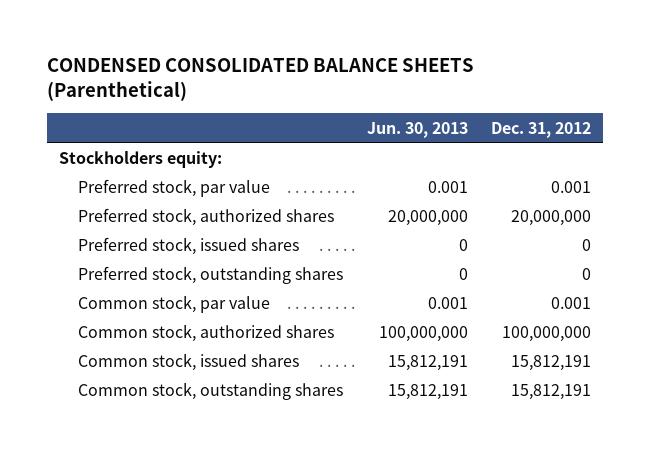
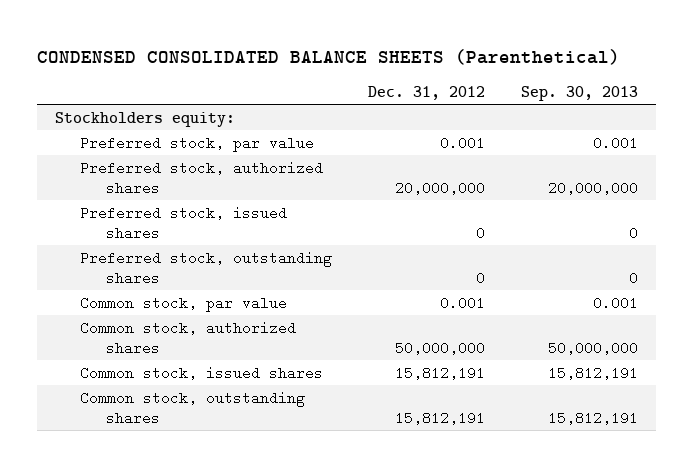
- | Jun. 30, 2013 | Dec. 31, 2012
+ | Dec. 31, 2012 | Sep. 30, 2013
- Common stock, authorized shares | 100,000,000 | 100,000,000
+ Common stock, authorized shares | 50,000,000 | 50,000,000

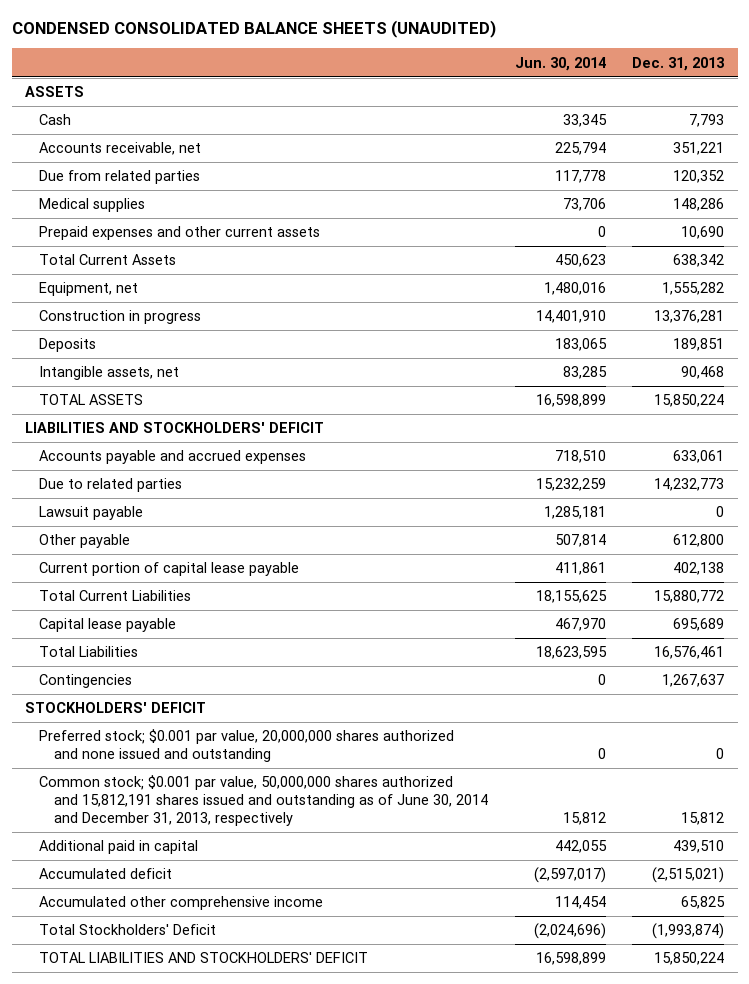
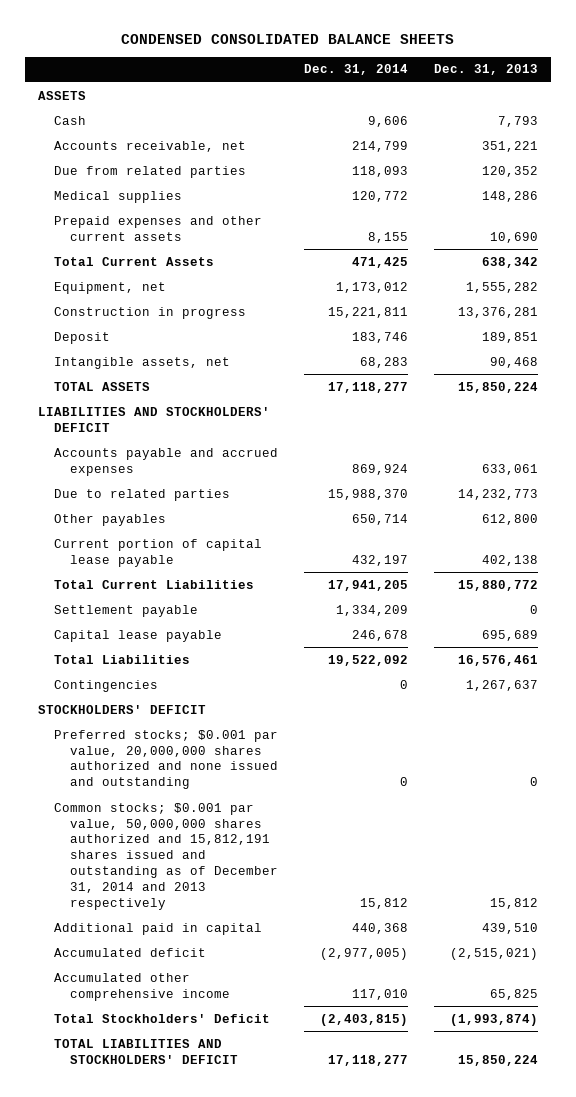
- CONDENSED CONSOLIDATED BALANCE SHEETS (UNAUDITED)
+ CONDENSED CONSOLIDATED BALANCE SHEETS
- | Jun. 30, 2014 | Dec. 31, 2013
+ | Dec. 31, 2014 | Dec. 31, 2013
- Deposits | 183,065 | 189,851
+ Deposit | 183,746 | 189,851
- Lawsuit payable | 1,285,181 | 0
- Other payable | 507,814 | 612,800
+ Other payables | 650,714 | 612,800
+ Settlement payable | 1,334,209 | 0
- Preferred stock; $0.001 par value, 20,000,000 shares authorized and none issued and outstanding | 0 | 0
- Common stock; $0.001 par value, 50,000,000 shares authorized and 15,812,191 shares issued and outstanding as of June 30, 2014 and December 31, 2013, respectively | 15,812 | 15,812
+ Preferred stocks; $0.001 par value, 20,000,000 shares authorized and none issued and outstanding | 0 | 0
+ Common stocks; $0.001 par value, 50,000,000 shares authorized and 15,812,191 shares issued and outstanding as of December 31, 2014 and 2013 respectively | 15,812 | 15,812

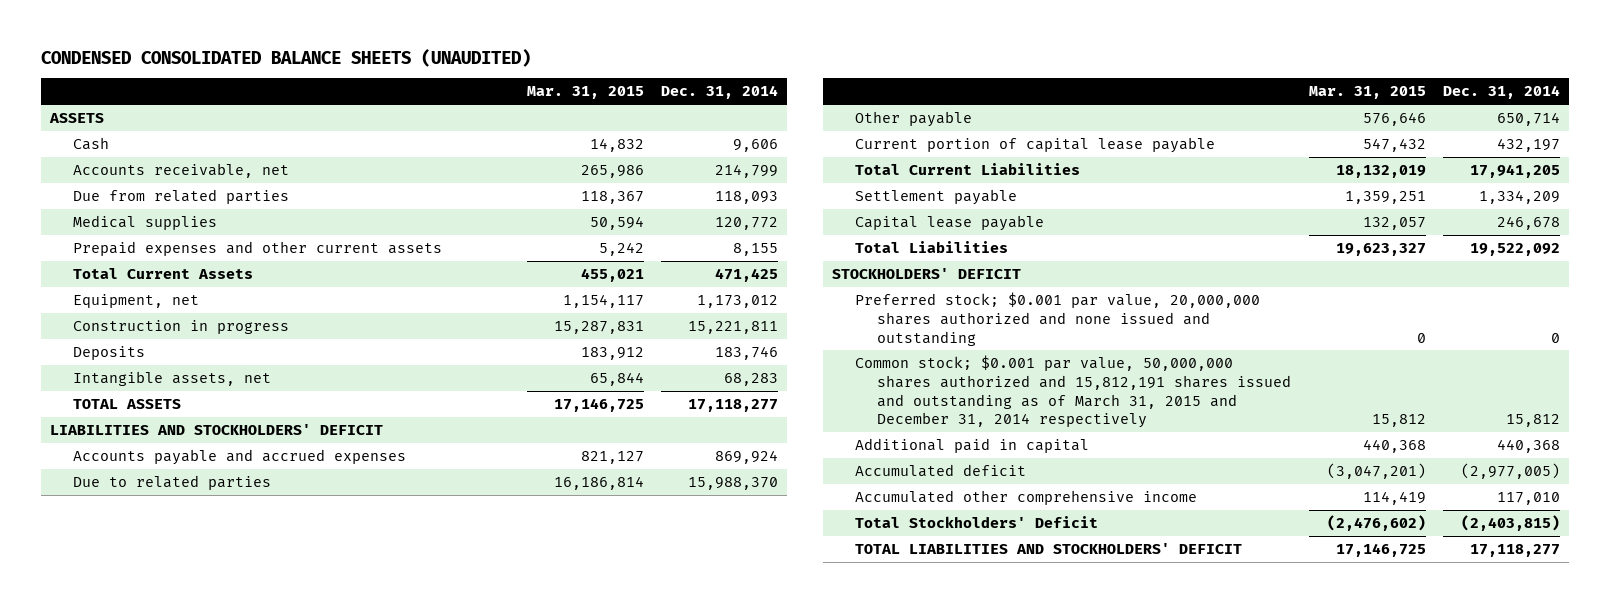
- CONDENSED CONSOLIDATED BALANCE SHEETS
+ CONDENSED CONSOLIDATED BALANCE SHEETS (UNAUDITED)
- | Dec. 31, 2014 | Dec. 31, 2013
+ | Mar. 31, 2015 | Dec. 31, 2014
- Deposit | 183,746 | 189,851
+ Deposits | 183,912 | 183,746
- Other payables | 650,714 | 612,800
+ Other payable | 576,646 | 650,714
- Contingencies | 0 | 1,267,637
- Preferred stocks; $0.001 par value, 20,000,000 shares authorized and none issued and outstanding | 0 | 0
- Common stocks; $0.001 par value, 50,000,000 shares authorized and 15,812,191 shares issued and outstanding as of December 31, 2014 and 2013 respectively | 15,812 | 15,812
+ Preferred stock; $0.001 par value, 20,000,000 shares authorized and none issued and outstanding | 0 | 0
+ Common stock; $0.001 par value, 50,000,000 shares authorized and 15,812,191 shares issued and outstanding as of March 31, 2015 and December 31, 2014 respectively | 15,812 | 15,812

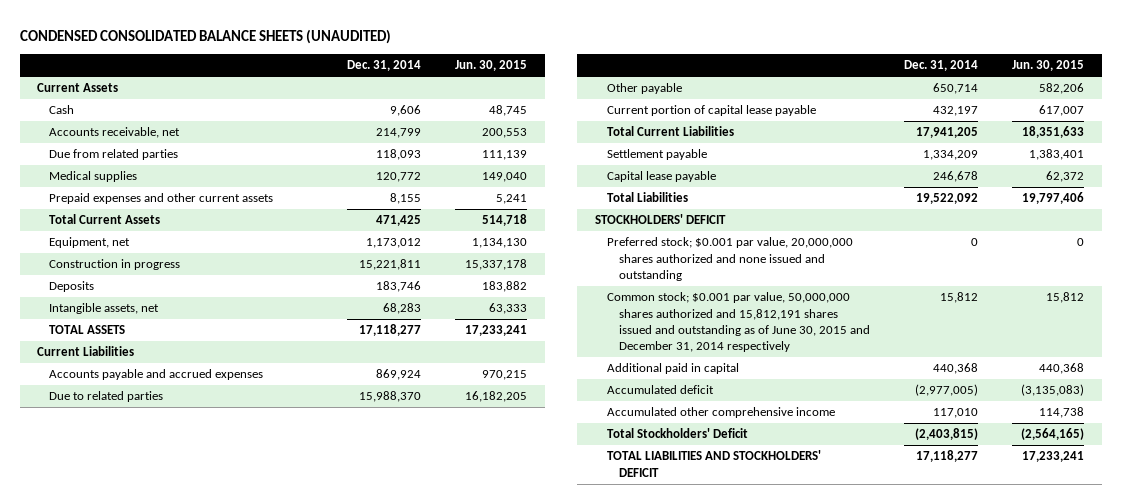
- | Mar. 31, 2015 | Dec. 31, 2014
+ | Dec. 31, 2014 | Jun. 30, 2015
- ASSETS
+ Current Assets
- LIABILITIES AND STOCKHOLDERS' DEFICIT
+ Current Liabilities
- Common stock; $0.001 par value, 50,000,000 shares authorized and 15,812,191 shares issued and outstanding as of March 31, 2015 and December 31, 2014 respectively | 15,812 | 15,812
+ Common stock; $0.001 par value, 50,000,000 shares authorized and 15,812,191 shares issued and outstanding as of June 30, 2015 and December 31, 2014 respectively | 15,812 | 15,812

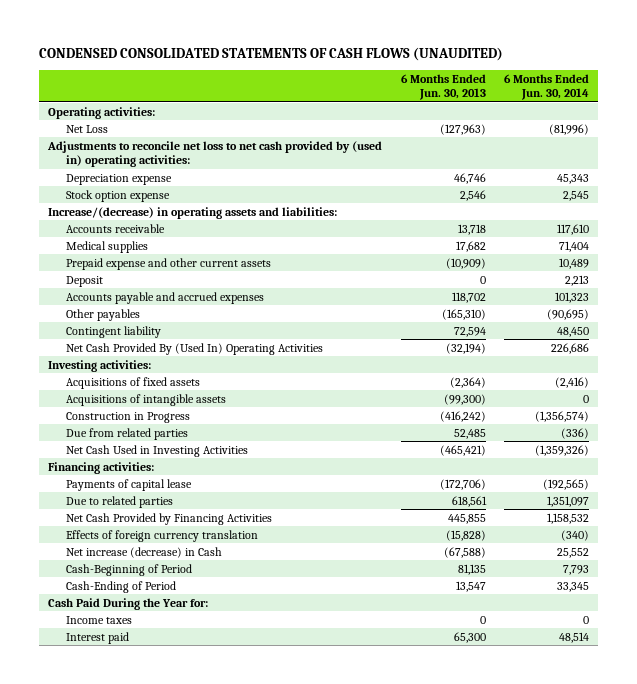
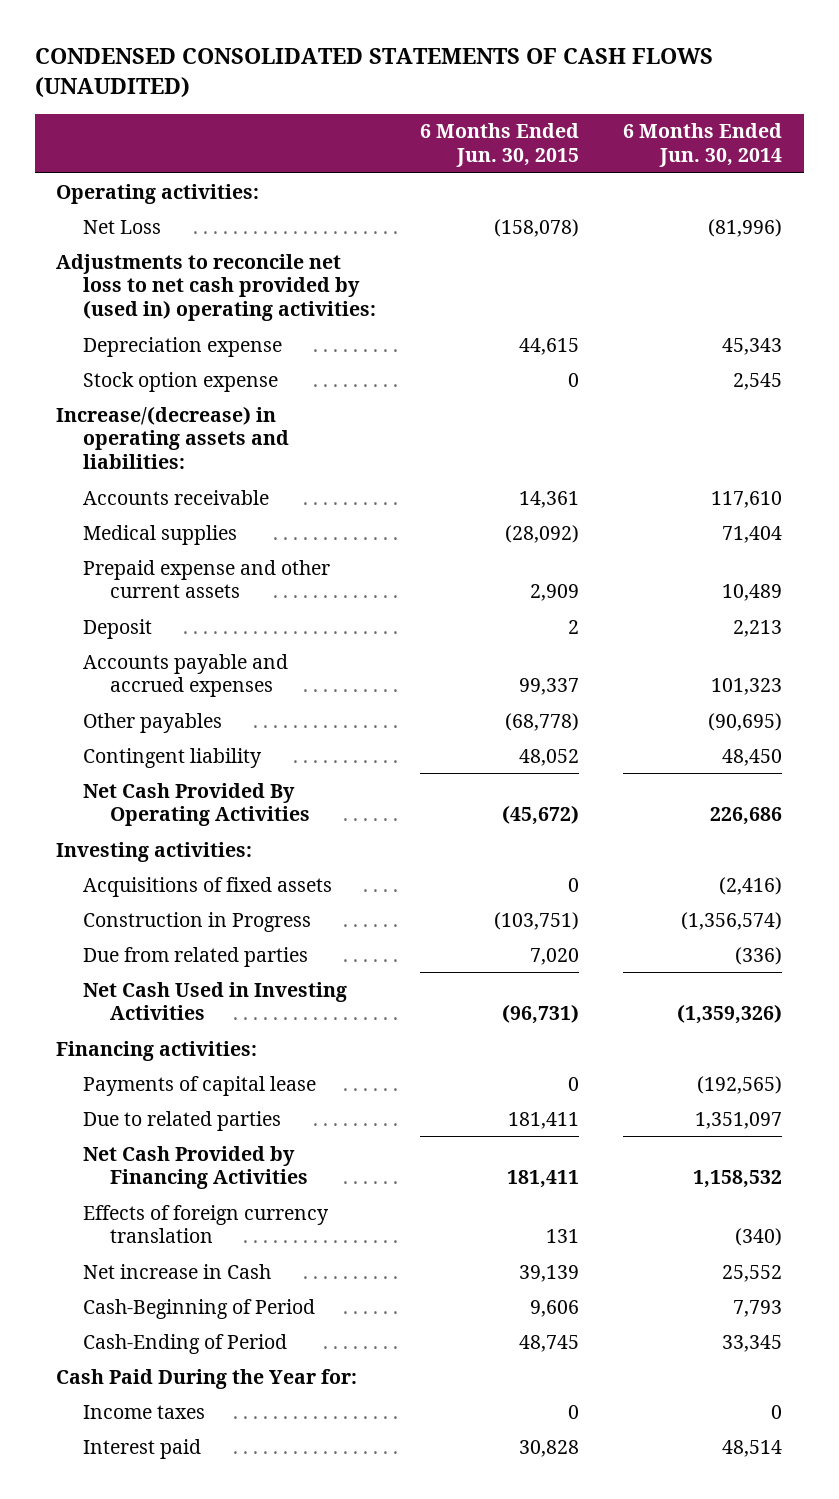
- | 6 Months Ended Jun. 30, 2013 | 6 Months Ended Jun. 30, 2014
+ | 6 Months Ended Jun. 30, 2015 | 6 Months Ended Jun. 30, 2014
- Net Cash Provided By (Used In) Operating Activities | (32,194) | 226,686
+ Net Cash Provided By Operating Activities | (45,672) | 226,686
- Acquisitions of intangible assets | (99,300) | 0
- Net increase (decrease) in Cash | (67,588) | 25,552
+ Net increase in Cash | 39,139 | 25,552

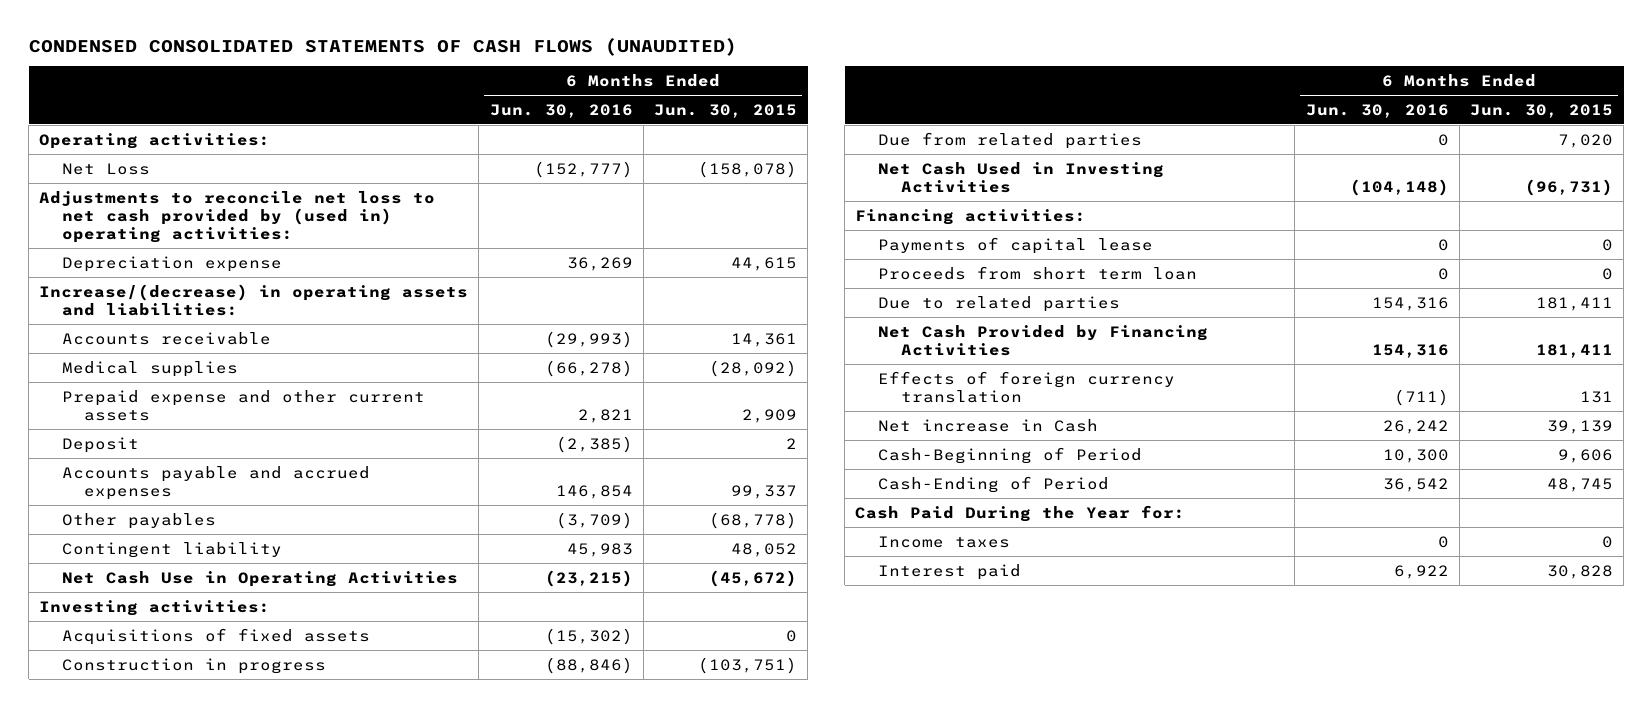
- | 6 Months Ended Jun. 30, 2015 | 6 Months Ended Jun. 30, 2014
+ | 6 Months Ended Jun. 30, 2016 | 6 Months Ended Jun. 30, 2015
- Stock option expense | 0 | 2,545
- Net Cash Provided By Operating Activities | (45,672) | 226,686
+ Net Cash Use in Operating Activities | (23,215) | (45,672)
- Construction in Progress | (103,751) | (1,356,574)
+ Construction in progress | (88,846) | (103,751)
+ Proceeds from short term loan | 0 | 0

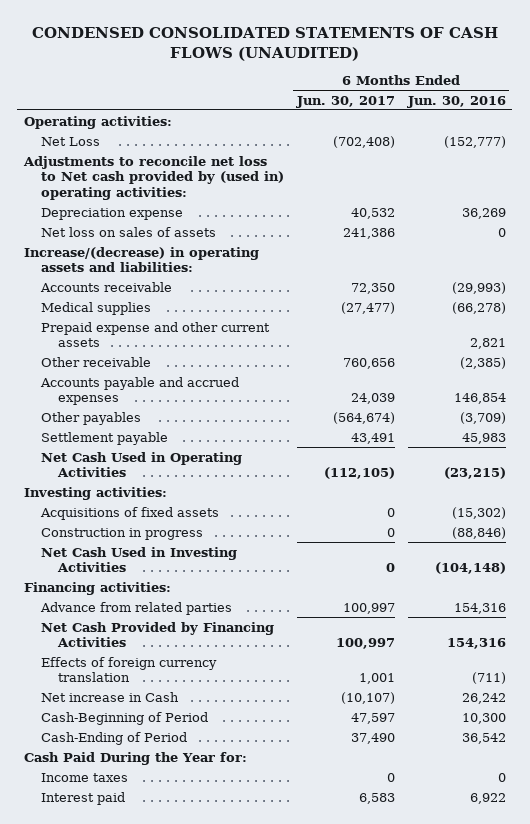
- | 6 Months Ended Jun. 30, 2016 | 6 Months Ended Jun. 30, 2015
+ | 6 Months Ended Jun. 30, 2017 | 6 Months Ended Jun. 30, 2016
- Adjustments to reconcile net loss to net cash provided by (used in) operating activities:
+ Adjustments to reconcile net loss to Net cash provided by (used in) operating activities:
+ Net loss on sales of assets | 241,386 | 0
- Deposit | (2,385) | 2
+ Other receivable | 760,656 | (2,385)
- Contingent liability | 45,983 | 48,052
- Net Cash Use in Operating Activities | (23,215) | (45,672)
+ Settlement payable | 43,491 | 45,983
+ Net Cash Used in Operating Activities | (112,105) | (23,215)
- Due from related parties | 0 | 7,020
- Payments of capital lease | 0 | 0
- Proceeds from short term loan | 0 | 0
- Due to related parties | 154,316 | 181,411
+ Advance from related parties | 100,997 | 154,316

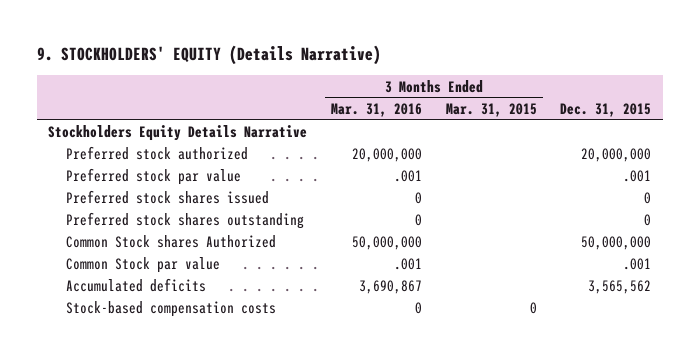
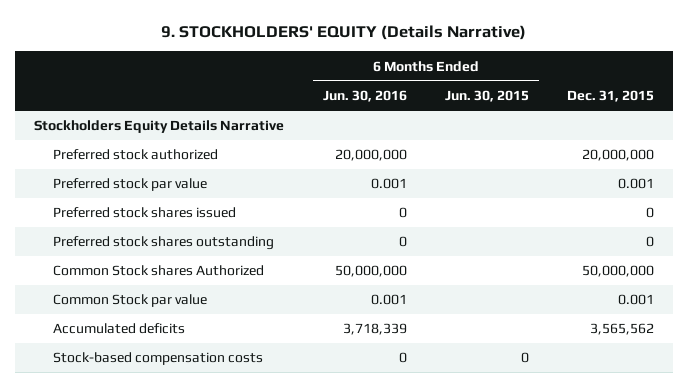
- | 3 Months Ended Mar. 31, 2016 | 3 Months Ended Mar. 31, 2015 | Dec. 31, 2015
+ | 6 Months Ended Jun. 30, 2016 | 6 Months Ended Jun. 30, 2015 | Dec. 31, 2015
- Preferred stock par value | .001 | | .001
+ Preferred stock par value | 0.001 | | 0.001
- Common Stock par value | .001 | | .001
+ Common Stock par value | 0.001 | | 0.001

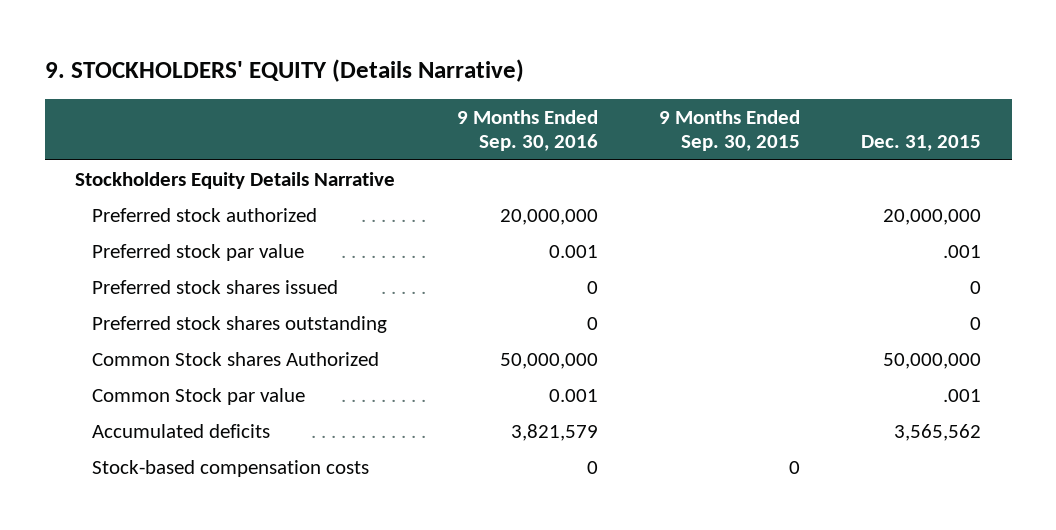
- | 6 Months Ended Jun. 30, 2016 | 6 Months Ended Jun. 30, 2015 | Dec. 31, 2015
+ | 9 Months Ended Sep. 30, 2016 | 9 Months Ended Sep. 30, 2015 | Dec. 31, 2015
- Preferred stock par value | 0.001 | | 0.001
+ Preferred stock par value | 0.001 | | .001
- Common Stock par value | 0.001 | | 0.001
+ Common Stock par value | 0.001 | | .001

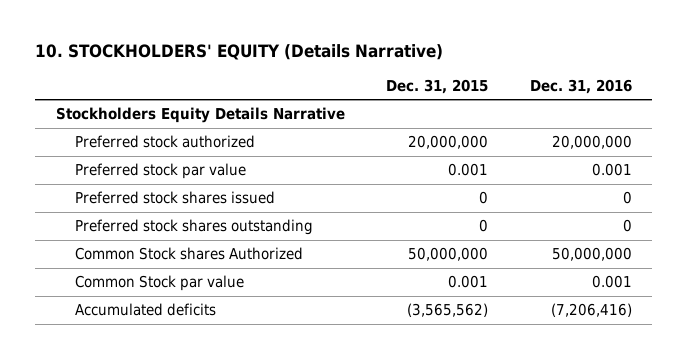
- 9. STOCKHOLDERS' EQUITY (Details Narrative)
+ 10. STOCKHOLDERS' EQUITY (Details Narrative)
- | 9 Months Ended Sep. 30, 2016 | 9 Months Ended Sep. 30, 2015 | Dec. 31, 2015
+ | Dec. 31, 2015 | Dec. 31, 2016
- Preferred stock par value | 0.001 | | .001
+ Preferred stock par value | 0.001 | 0.001
- Common Stock par value | 0.001 | | .001
- Accumulated deficits | 3,821,579 | | 3,565,562
- Stock-based compensation costs | 0 | 0 |
+ Common Stock par value | 0.001 | 0.001
+ Accumulated deficits | (3,565,562) | (7,206,416)

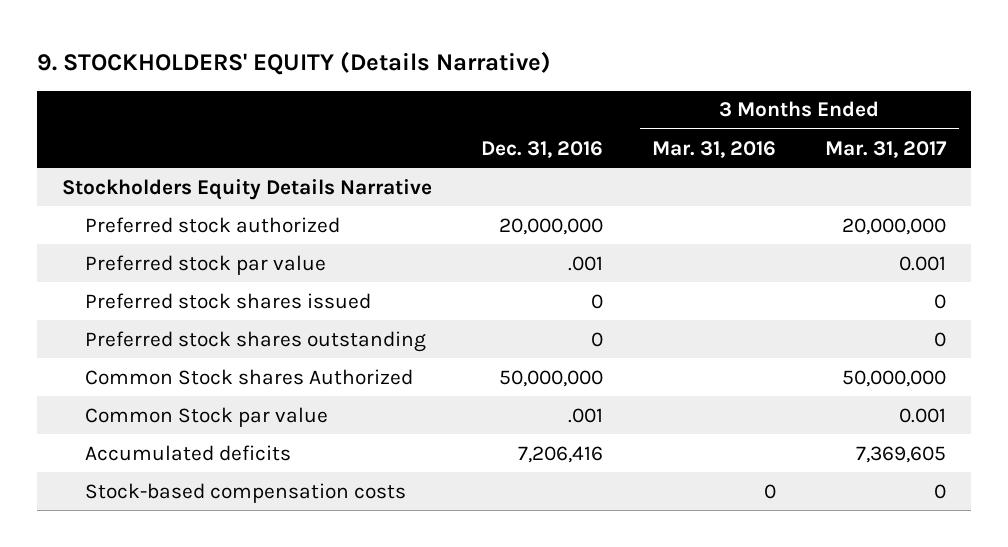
- 10. STOCKHOLDERS' EQUITY (Details Narrative)
+ 9. STOCKHOLDERS' EQUITY (Details Narrative)
- | Dec. 31, 2015 | Dec. 31, 2016
+ | Dec. 31, 2016 | 3 Months Ended Mar. 31, 2016 | 3 Months Ended Mar. 31, 2017
- Preferred stock par value | 0.001 | 0.001
+ Preferred stock par value | .001 | | 0.001
- Common Stock par value | 0.001 | 0.001
- Accumulated deficits | (3,565,562) | (7,206,416)
+ Common Stock par value | .001 | | 0.001
+ Accumulated deficits | 7,206,416 | | 7,369,605
+ Stock-based compensation costs | | 0 | 0

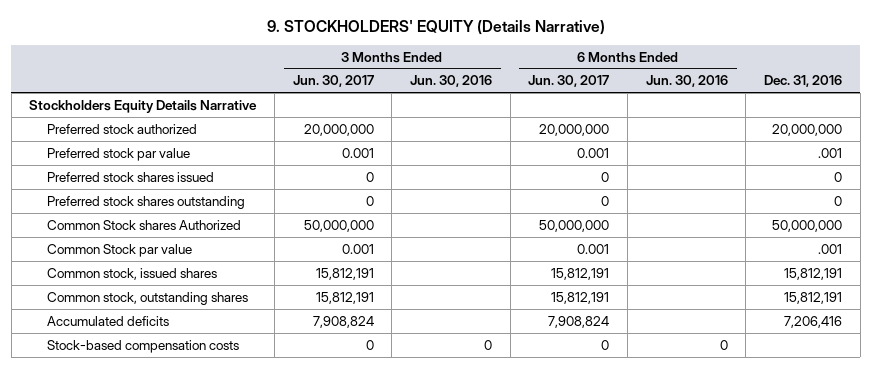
- | Dec. 31, 2016 | 3 Months Ended Mar. 31, 2016 | 3 Months Ended Mar. 31, 2017
+ | 3 Months Ended Jun. 30, 2017 | 3 Months Ended Jun. 30, 2016 | 6 Months Ended Jun. 30, 2017 | 6 Months Ended Jun. 30, 2016 | Dec. 31, 2016
+ Common stock, issued shares | 15,812,191 | | 15,812,191 | | 15,812,191
+ Common stock, outstanding shares | 15,812,191 | | 15,812,191 | | 15,812,191

